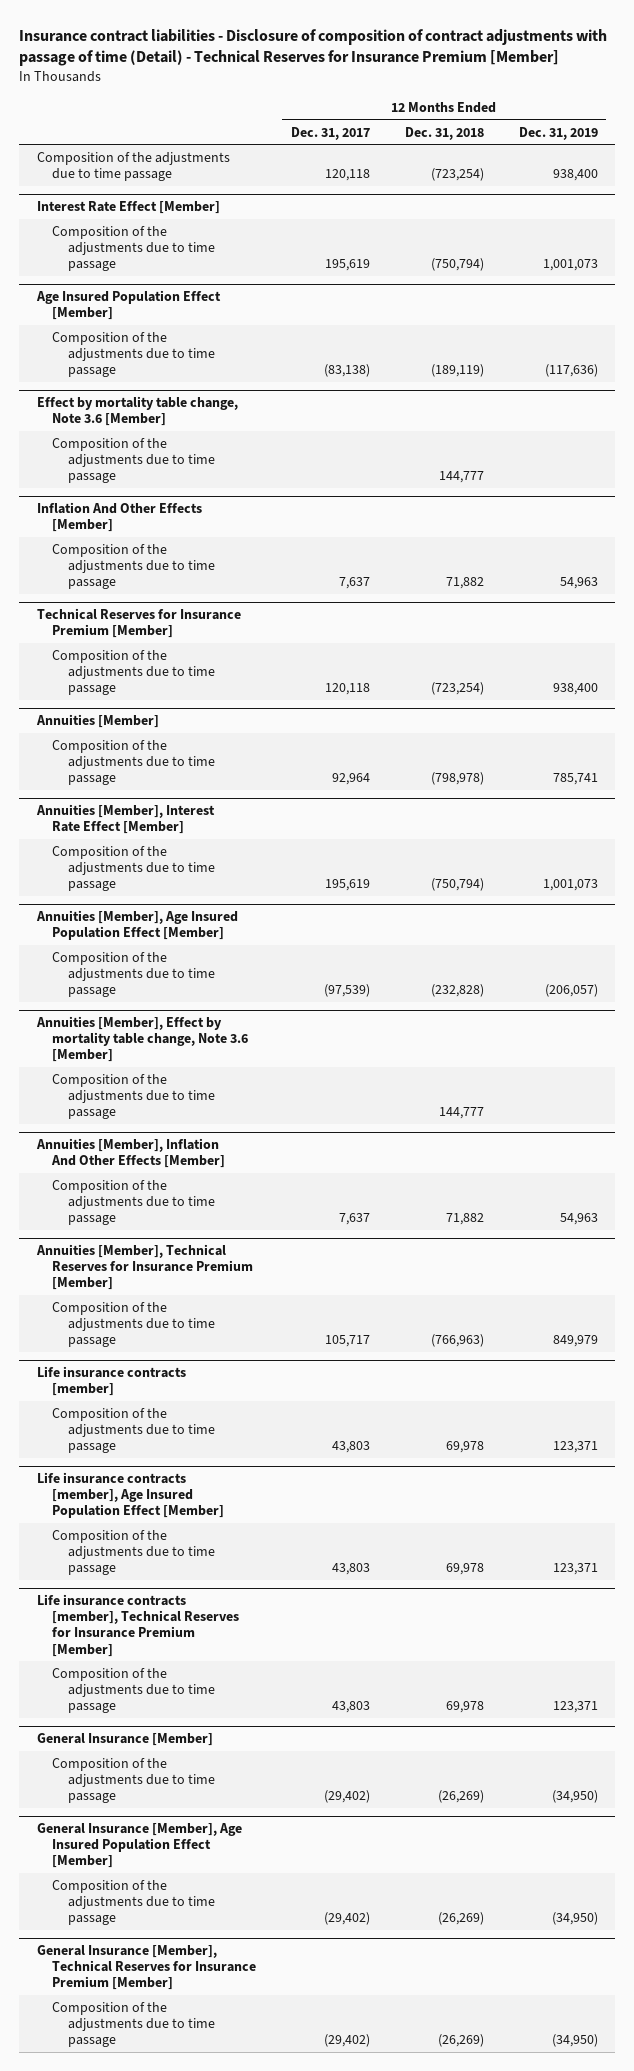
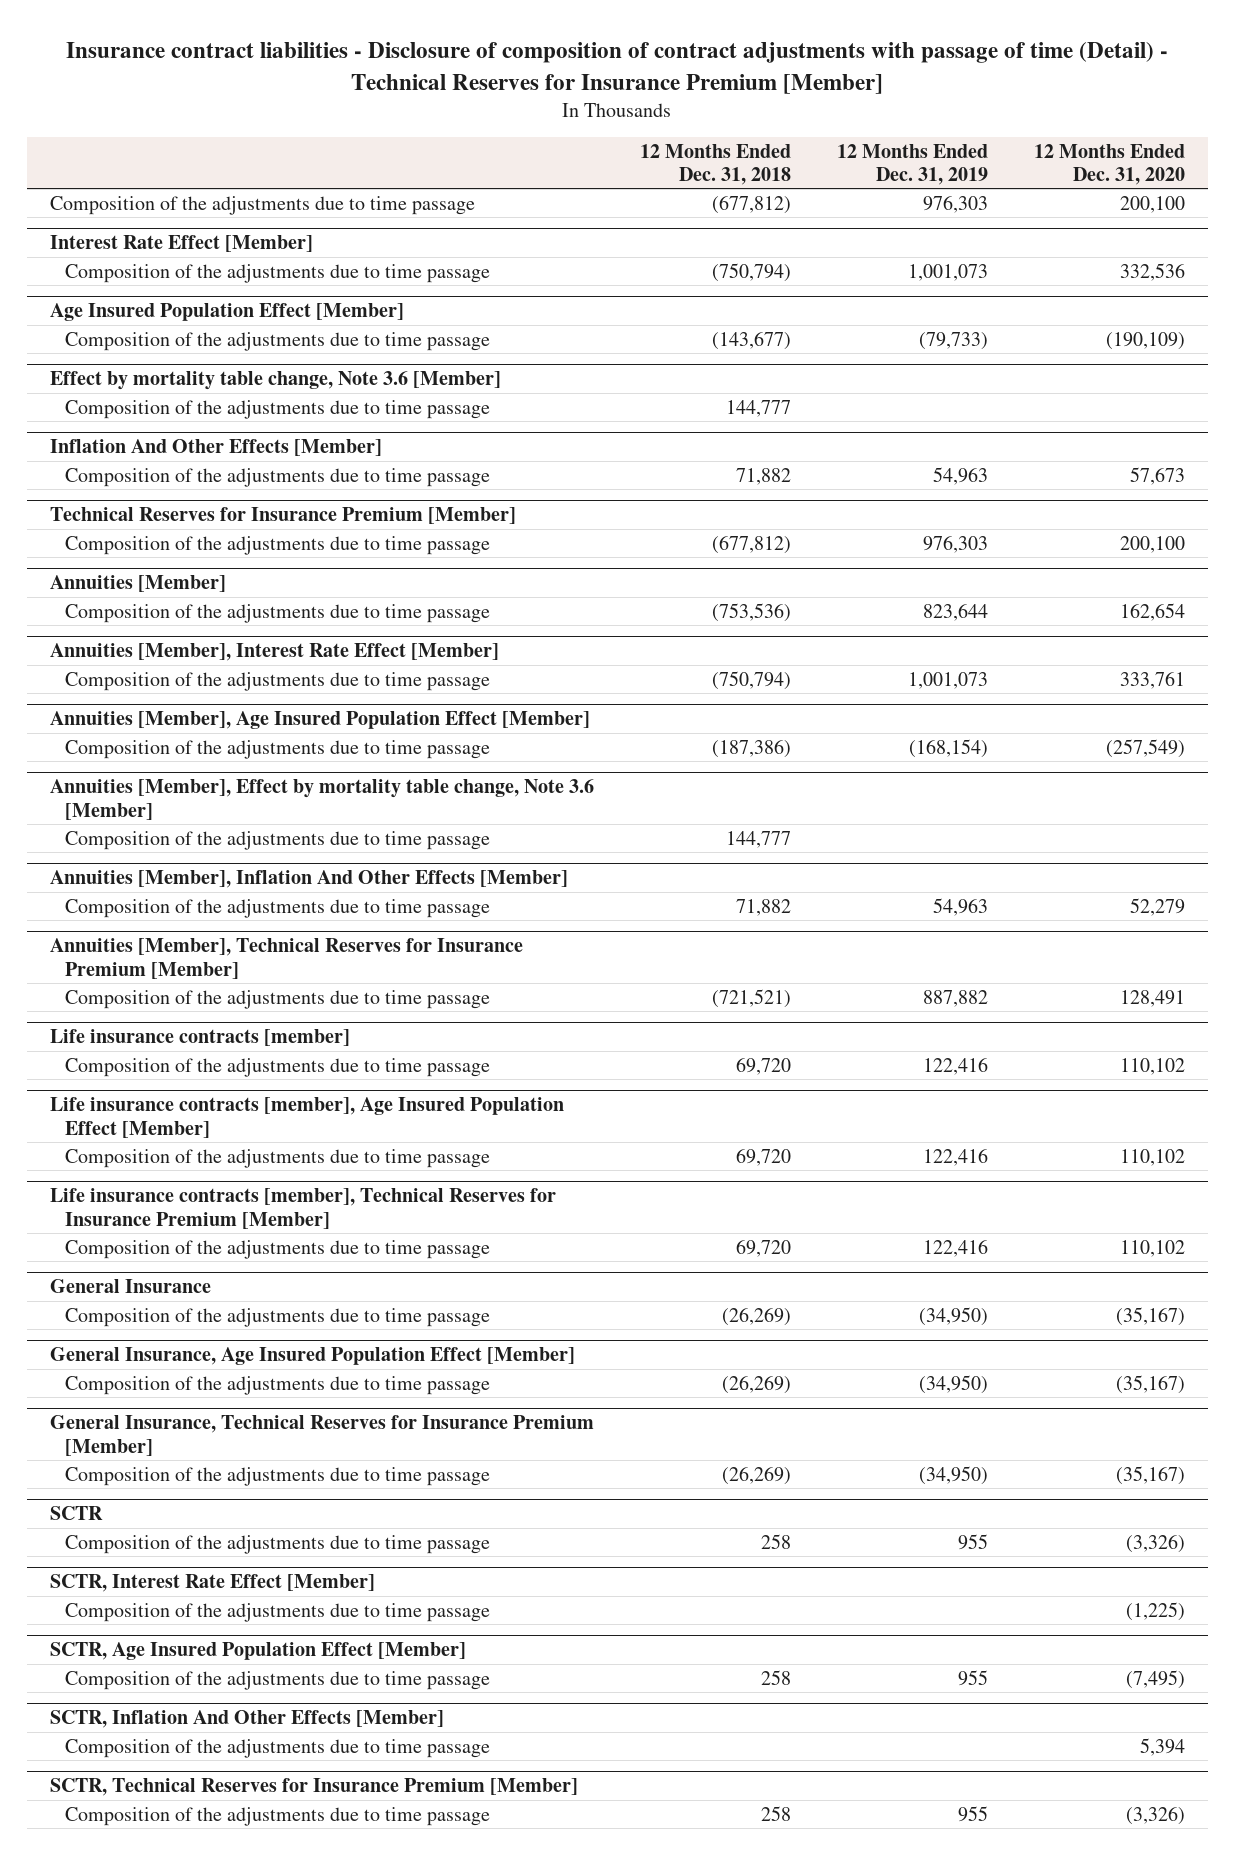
- | 12 Months Ended Dec. 31, 2017 | 12 Months Ended Dec. 31, 2018 | 12 Months Ended Dec. 31, 2019
+ | 12 Months Ended Dec. 31, 2018 | 12 Months Ended Dec. 31, 2019 | 12 Months Ended Dec. 31, 2020
- Composition of the adjustments due to time passage | 120,118 | (723,254) | 938,400
+ Composition of the adjustments due to time passage | (677,812) | 976,303 | 200,100
@ Age Insured Population Effect [Member]
- Composition of the adjustments due to time passage | (83,138) | (189,119) | (117,636)
+ Composition of the adjustments due to time passage | (143,677) | (79,733) | (190,109)
@ Technical Reserves for Insurance Premium [Member]
- Composition of the adjustments due to time passage | 120,118 | (723,254) | 938,400
+ Composition of the adjustments due to time passage | (677,812) | 976,303 | 200,100
@ Annuities [Member]
- Composition of the adjustments due to time passage | 92,964 | (798,978) | 785,741
+ Composition of the adjustments due to time passage | (753,536) | 823,644 | 162,654
@ Annuities [Member], Age Insured Population Effect [Member]
- Composition of the adjustments due to time passage | (97,539) | (232,828) | (206,057)
+ Composition of the adjustments due to time passage | (187,386) | (168,154) | (257,549)
@ Annuities [Member], Technical Reserves for Insurance Premium [Member]
- Composition of the adjustments due to time passage | 105,717 | (766,963) | 849,979
+ Composition of the adjustments due to time passage | (721,521) | 887,882 | 128,491
@ Life insurance contracts [member]
- Composition of the adjustments due to time passage | 43,803 | 69,978 | 123,371
+ Composition of the adjustments due to time passage | 69,720 | 122,416 | 110,102
@ Life insurance contracts [member], Age Insured Population Effect [Member]
- Composition of the adjustments due to time passage | 43,803 | 69,978 | 123,371
+ Composition of the adjustments due to time passage | 69,720 | 122,416 | 110,102
@ Life insurance contracts [member], Technical Reserves for Insurance Premium [Member]
- Composition of the adjustments due to time passage | 43,803 | 69,978 | 123,371
- General Insurance [Member]
@ Life insurance contracts [member], Technical Reserves for Insurance Premium [Member]
+ Composition of the adjustments due to time passage | 69,720 | 122,416 | 110,102
+ General Insurance
- General Insurance [Member], Age Insured Population Effect [Member]
+ General Insurance, Age Insured Population Effect [Member]
- General Insurance [Member], Technical Reserves for Insurance Premium [Member]
+ General Insurance, Technical Reserves for Insurance Premium [Member]
+ SCTR
+ Composition of the adjustments due to time passage | 258 | 955 | (3,326)
+ SCTR, Interest Rate Effect [Member]
+ Composition of the adjustments due to time passage | | | (1,225)
+ SCTR, Age Insured Population Effect [Member]
+ Composition of the adjustments due to time passage | 258 | 955 | (7,495)
+ SCTR, Inflation And Other Effects [Member]
+ Composition of the adjustments due to time passage | | | 5,394
+ SCTR, Technical Reserves for Insurance Premium [Member]
+ Composition of the adjustments due to time passage | 258 | 955 | (3,326)

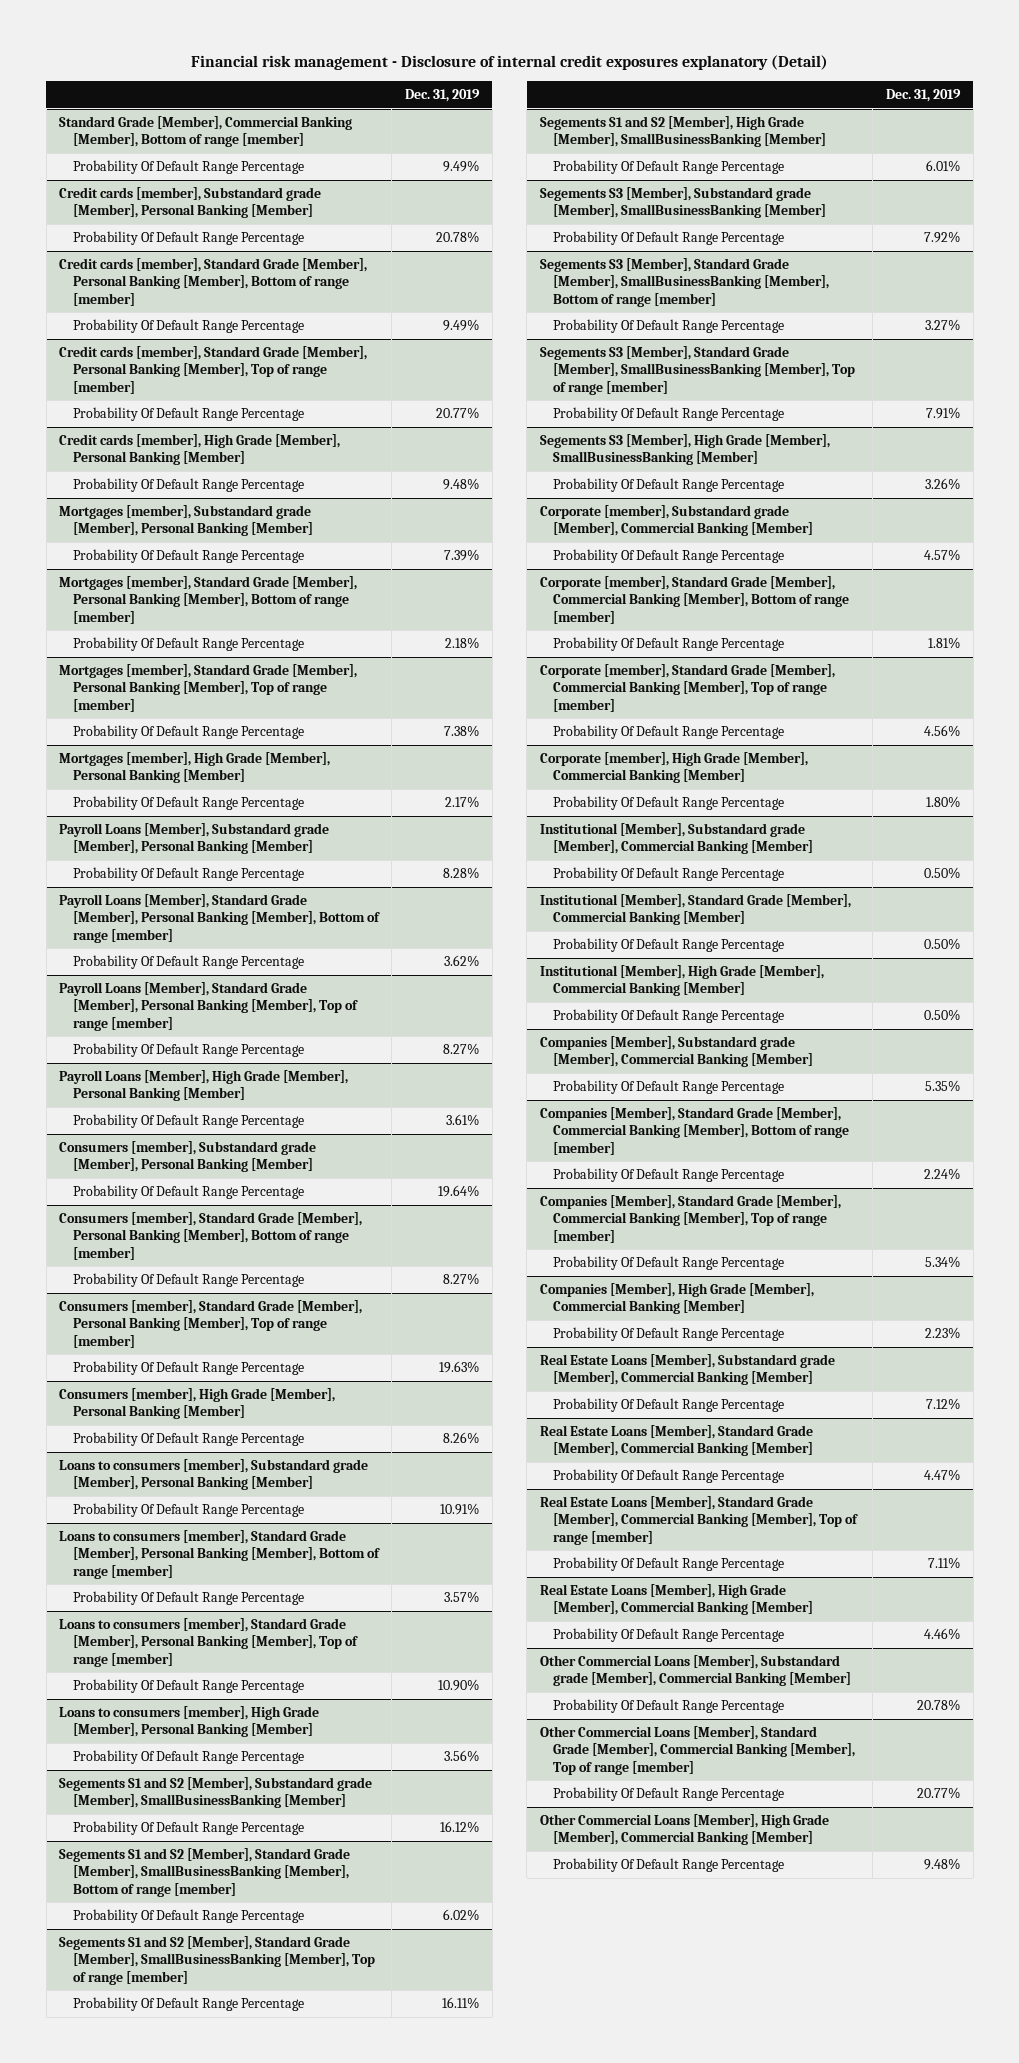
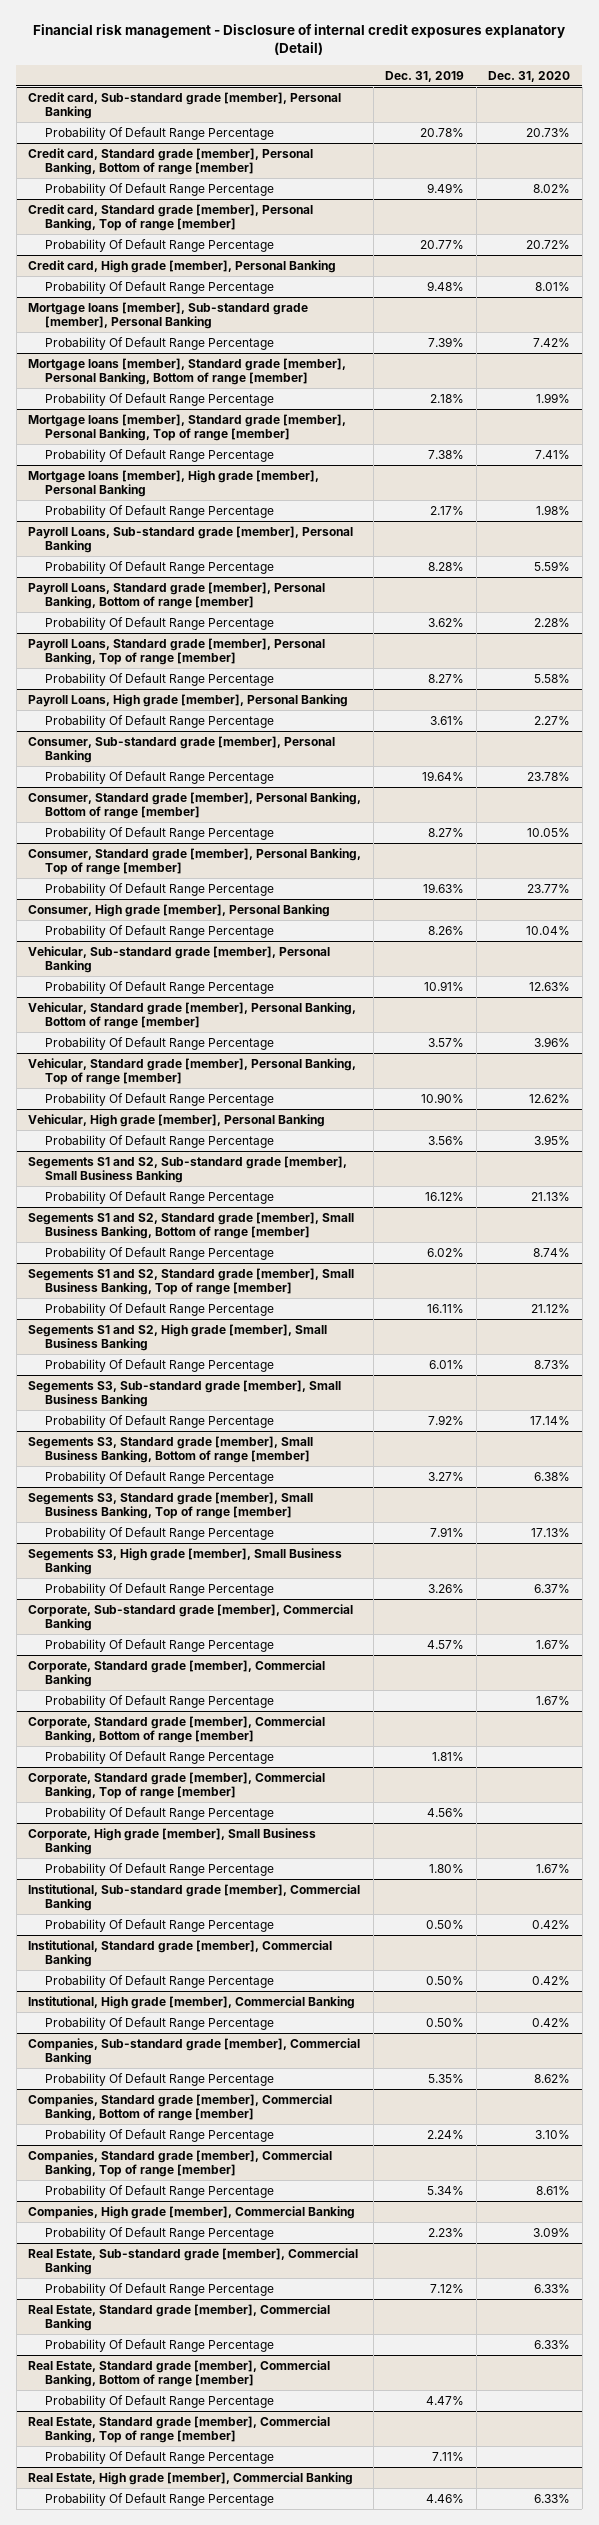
- | Dec. 31, 2019
+ | Dec. 31, 2019 | Dec. 31, 2020
- Standard Grade [Member], Commercial Banking [Member], Bottom of range [member]
- Probability Of Default Range Percentage | 9.49%
- Credit cards [member], Substandard grade [Member], Personal Banking [Member]
+ Credit card, Sub-standard grade [member], Personal Banking
- Credit cards [member], Standard Grade [Member], Personal Banking [Member], Bottom of range [member]
+ Credit card, Standard grade [member], Personal Banking, Bottom of range [member]
- Credit cards [member], Standard Grade [Member], Personal Banking [Member], Top of range [member]
+ Credit card, Standard grade [member], Personal Banking, Top of range [member]
- Credit cards [member], High Grade [Member], Personal Banking [Member]
+ Credit card, High grade [member], Personal Banking
- Mortgages [member], Substandard grade [Member], Personal Banking [Member]
+ Mortgage loans [member], Sub-standard grade [member], Personal Banking
- Mortgages [member], Standard Grade [Member], Personal Banking [Member], Bottom of range [member]
+ Mortgage loans [member], Standard grade [member], Personal Banking, Bottom of range [member]
- Mortgages [member], Standard Grade [Member], Personal Banking [Member], Top of range [member]
+ Mortgage loans [member], Standard grade [member], Personal Banking, Top of range [member]
- Mortgages [member], High Grade [Member], Personal Banking [Member]
+ Mortgage loans [member], High grade [member], Personal Banking
- Payroll Loans [Member], Substandard grade [Member], Personal Banking [Member]
+ Payroll Loans, Sub-standard grade [member], Personal Banking
- Payroll Loans [Member], Standard Grade [Member], Personal Banking [Member], Bottom of range [member]
+ Payroll Loans, Standard grade [member], Personal Banking, Bottom of range [member]
- Payroll Loans [Member], Standard Grade [Member], Personal Banking [Member], Top of range [member]
+ Payroll Loans, Standard grade [member], Personal Banking, Top of range [member]
- Payroll Loans [Member], High Grade [Member], Personal Banking [Member]
+ Payroll Loans, High grade [member], Personal Banking
- Consumers [member], Substandard grade [Member], Personal Banking [Member]
+ Consumer, Sub-standard grade [member], Personal Banking
- Consumers [member], Standard Grade [Member], Personal Banking [Member], Bottom of range [member]
+ Consumer, Standard grade [member], Personal Banking, Bottom of range [member]
- Consumers [member], Standard Grade [Member], Personal Banking [Member], Top of range [member]
+ Consumer, Standard grade [member], Personal Banking, Top of range [member]
- Consumers [member], High Grade [Member], Personal Banking [Member]
+ Consumer, High grade [member], Personal Banking
- Loans to consumers [member], Substandard grade [Member], Personal Banking [Member]
+ Vehicular, Sub-standard grade [member], Personal Banking
- Loans to consumers [member], Standard Grade [Member], Personal Banking [Member], Bottom of range [member]
+ Vehicular, Standard grade [member], Personal Banking, Bottom of range [member]
- Loans to consumers [member], Standard Grade [Member], Personal Banking [Member], Top of range [member]
+ Vehicular, Standard grade [member], Personal Banking, Top of range [member]
- Loans to consumers [member], High Grade [Member], Personal Banking [Member]
+ Vehicular, High grade [member], Personal Banking
- Segements S1 and S2 [Member], Substandard grade [Member], SmallBusinessBanking [Member]
+ Segements S1 and S2, Sub-standard grade [member], Small Business Banking
- Segements S1 and S2 [Member], Standard Grade [Member], SmallBusinessBanking [Member], Bottom of range [member]
+ Segements S1 and S2, Standard grade [member], Small Business Banking, Bottom of range [member]
- Segements S1 and S2 [Member], Standard Grade [Member], SmallBusinessBanking [Member], Top of range [member]
+ Segements S1 and S2, Standard grade [member], Small Business Banking, Top of range [member]
- Segements S1 and S2 [Member], High Grade [Member], SmallBusinessBanking [Member]
+ Segements S1 and S2, High grade [member], Small Business Banking
- Segements S3 [Member], Substandard grade [Member], SmallBusinessBanking [Member]
+ Segements S3, Sub-standard grade [member], Small Business Banking
- Segements S3 [Member], Standard Grade [Member], SmallBusinessBanking [Member], Bottom of range [member]
+ Segements S3, Standard grade [member], Small Business Banking, Bottom of range [member]
- Segements S3 [Member], Standard Grade [Member], SmallBusinessBanking [Member], Top of range [member]
+ Segements S3, Standard grade [member], Small Business Banking, Top of range [member]
- Segements S3 [Member], High Grade [Member], SmallBusinessBanking [Member]
+ Segements S3, High grade [member], Small Business Banking
- Corporate [member], Substandard grade [Member], Commercial Banking [Member]
+ Corporate, Sub-standard grade [member], Commercial Banking
- Corporate [member], Standard Grade [Member], Commercial Banking [Member], Bottom of range [member]
+ Corporate, Standard grade [member], Commercial Banking
+ Probability Of Default Range Percentage | | 1.67%
+ Corporate, Standard grade [member], Commercial Banking, Bottom of range [member]
- Corporate [member], Standard Grade [Member], Commercial Banking [Member], Top of range [member]
+ Corporate, Standard grade [member], Commercial Banking, Top of range [member]
- Corporate [member], High Grade [Member], Commercial Banking [Member]
+ Corporate, High grade [member], Small Business Banking
- Institutional [Member], Substandard grade [Member], Commercial Banking [Member]
+ Institutional, Sub-standard grade [member], Commercial Banking
- Institutional [Member], Standard Grade [Member], Commercial Banking [Member]
+ Institutional, Standard grade [member], Commercial Banking
- Institutional [Member], High Grade [Member], Commercial Banking [Member]
+ Institutional, High grade [member], Commercial Banking
- Companies [Member], Substandard grade [Member], Commercial Banking [Member]
+ Companies, Sub-standard grade [member], Commercial Banking
- Companies [Member], Standard Grade [Member], Commercial Banking [Member], Bottom of range [member]
+ Companies, Standard grade [member], Commercial Banking, Bottom of range [member]
- Companies [Member], Standard Grade [Member], Commercial Banking [Member], Top of range [member]
+ Companies, Standard grade [member], Commercial Banking, Top of range [member]
- Companies [Member], High Grade [Member], Commercial Banking [Member]
+ Companies, High grade [member], Commercial Banking
- Real Estate Loans [Member], Substandard grade [Member], Commercial Banking [Member]
+ Real Estate, Sub-standard grade [member], Commercial Banking
- Real Estate Loans [Member], Standard Grade [Member], Commercial Banking [Member]
+ Real Estate, Standard grade [member], Commercial Banking
+ Probability Of Default Range Percentage | | 6.33%
+ Real Estate, Standard grade [member], Commercial Banking, Bottom of range [member]
- Real Estate Loans [Member], Standard Grade [Member], Commercial Banking [Member], Top of range [member]
+ Real Estate, Standard grade [member], Commercial Banking, Top of range [member]
- Real Estate Loans [Member], High Grade [Member], Commercial Banking [Member]
+ Real Estate, High grade [member], Commercial Banking
- Other Commercial Loans [Member], Substandard grade [Member], Commercial Banking [Member]
- Probability Of Default Range Percentage | 20.78%
- Other Commercial Loans [Member], Standard Grade [Member], Commercial Banking [Member], Top of range [member]
- Probability Of Default Range Percentage | 20.77%
- Other Commercial Loans [Member], High Grade [Member], Commercial Banking [Member]
- Probability Of Default Range Percentage | 9.48%

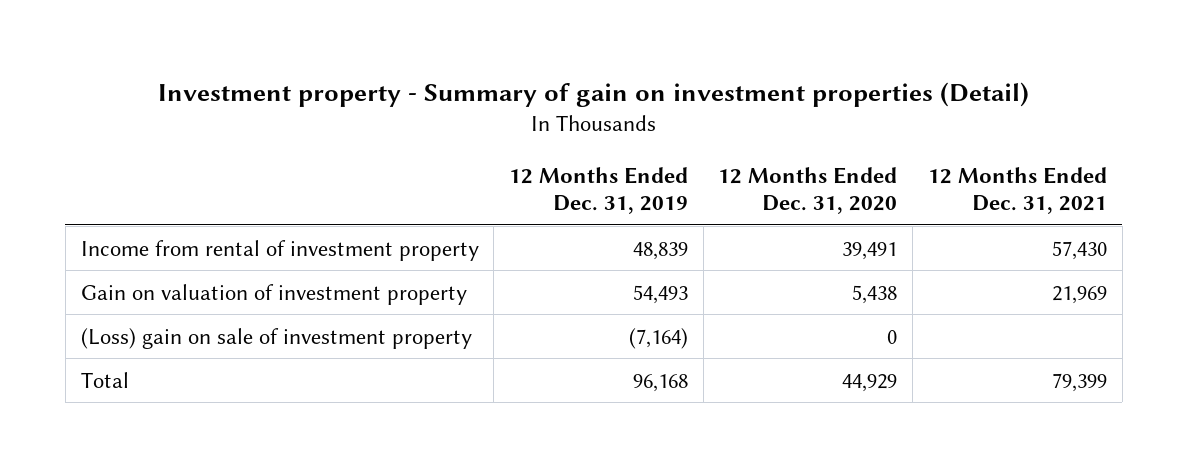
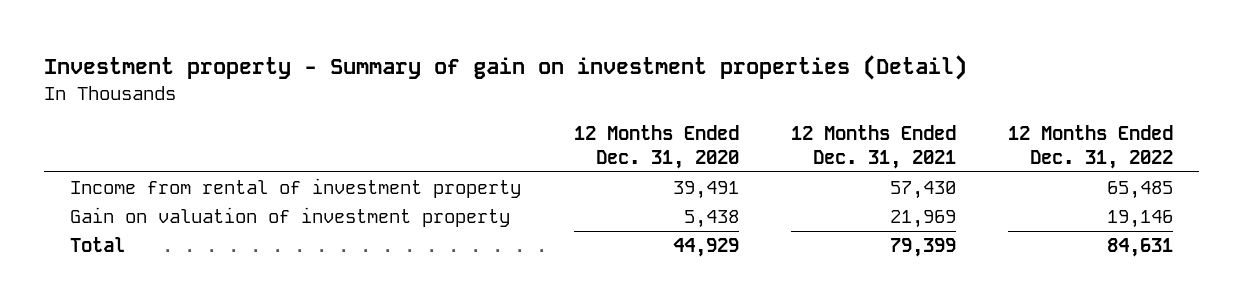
- | 12 Months Ended Dec. 31, 2019 | 12 Months Ended Dec. 31, 2020 | 12 Months Ended Dec. 31, 2021
+ | 12 Months Ended Dec. 31, 2020 | 12 Months Ended Dec. 31, 2021 | 12 Months Ended Dec. 31, 2022
- (Loss) gain on sale of investment property | (7,164) | 0 |

